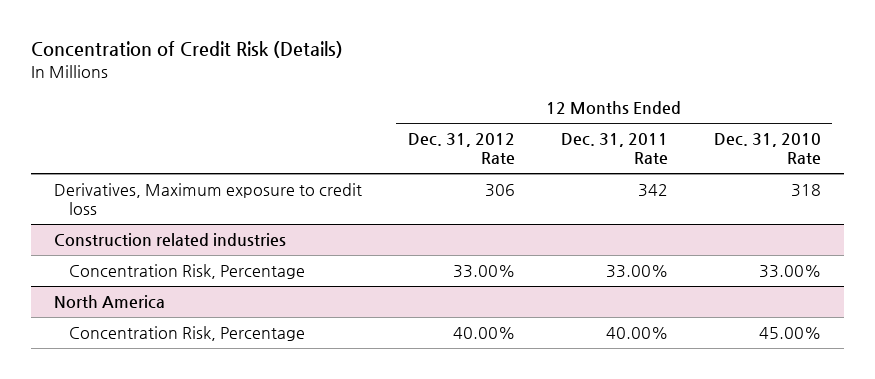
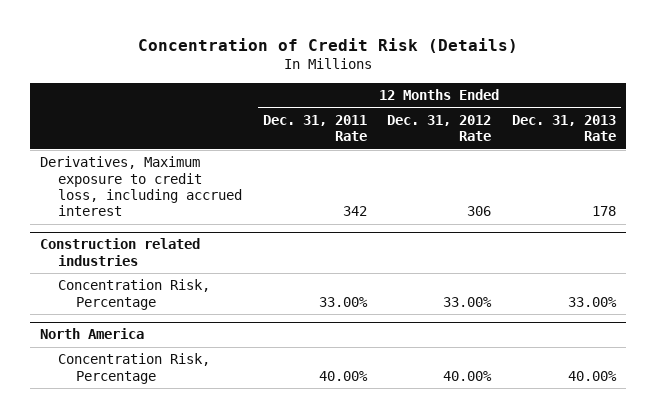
- | 12 Months Ended Dec. 31, 2012 Rate | 12 Months Ended Dec. 31, 2011 Rate | 12 Months Ended Dec. 31, 2010 Rate
+ | 12 Months Ended Dec. 31, 2011 Rate | 12 Months Ended Dec. 31, 2012 Rate | 12 Months Ended Dec. 31, 2013 Rate
- Derivatives, Maximum exposure to credit loss | 306 | 342 | 318
+ Derivatives, Maximum exposure to credit loss, including accrued interest | 342 | 306 | 178

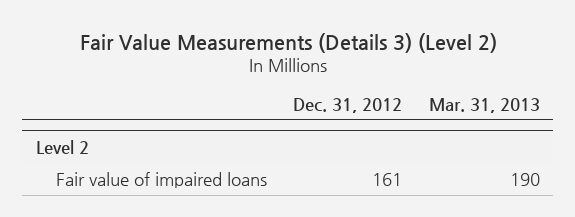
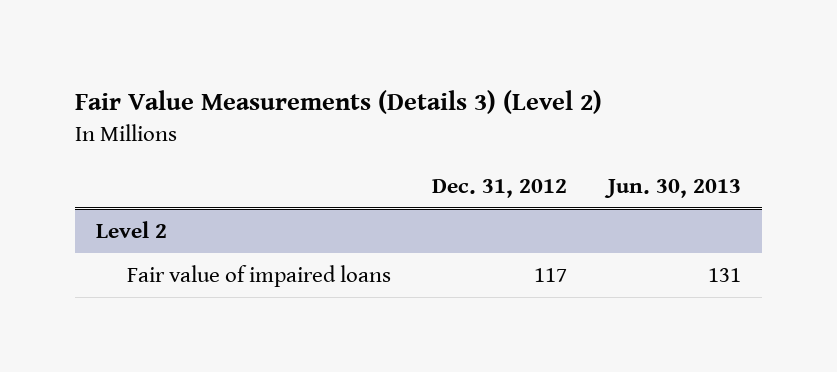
- | Dec. 31, 2012 | Mar. 31, 2013
+ | Dec. 31, 2012 | Jun. 30, 2013
@ Level 2
- Fair value of impaired loans | 161 | 190
+ Fair value of impaired loans | 117 | 131

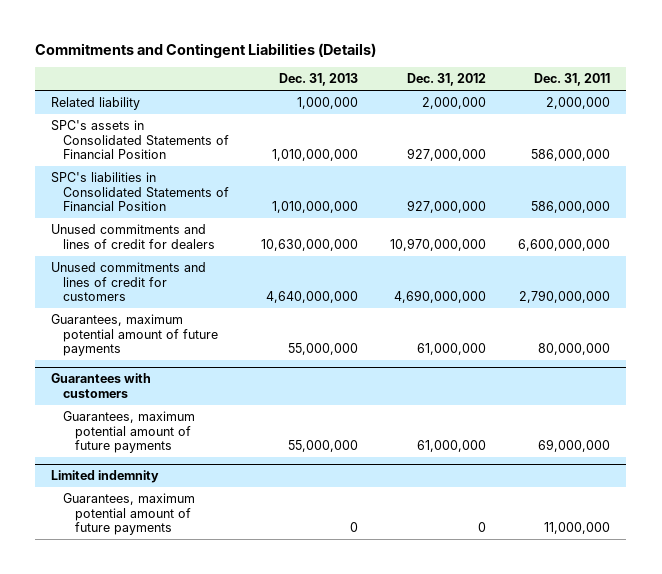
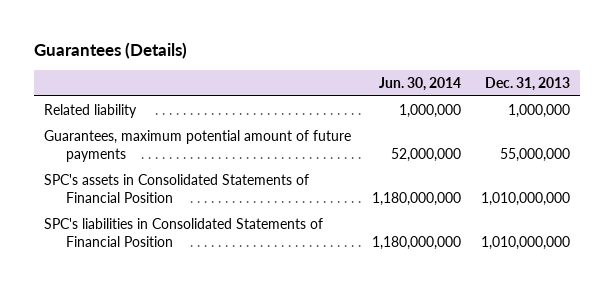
- Commitments and Contingent Liabilities (Details)
+ Guarantees (Details)
- | Dec. 31, 2013 | Dec. 31, 2012 | Dec. 31, 2011
+ | Jun. 30, 2014 | Dec. 31, 2013
moved up: Guarantees, maximum potential amount of future payments | 52,000,000 | 55,000,000
- Unused commitments and lines of credit for dealers | 10,630,000,000 | 10,970,000,000 | 6,600,000,000
- Unused commitments and lines of credit for customers | 4,640,000,000 | 4,690,000,000 | 2,790,000,000
- Guarantees with customers
- Guarantees, maximum potential amount of future payments | 55,000,000 | 61,000,000 | 69,000,000
- Limited indemnity
- Guarantees, maximum potential amount of future payments | 0 | 0 | 11,000,000

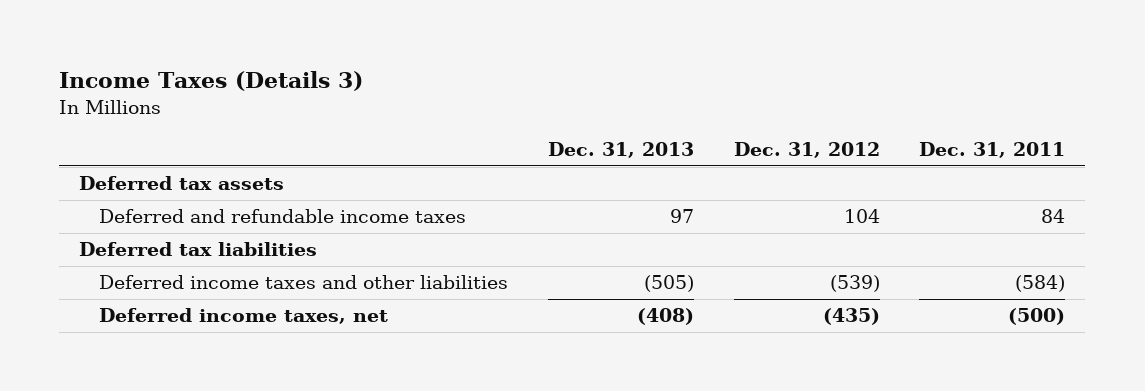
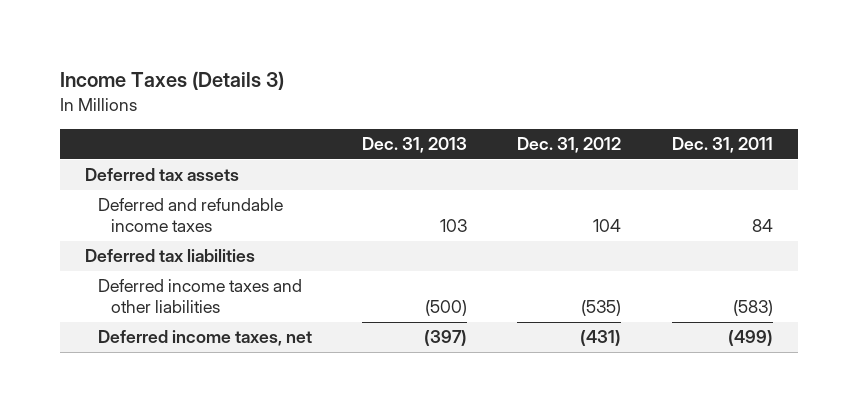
- Deferred and refundable income taxes | 97 | 104 | 84
+ Deferred and refundable income taxes | 103 | 104 | 84
- Deferred income taxes and other liabilities | (505) | (539) | (584)
- Deferred income taxes, net | (408) | (435) | (500)
+ Deferred income taxes and other liabilities | (500) | (535) | (583)
+ Deferred income taxes, net | (397) | (431) | (499)

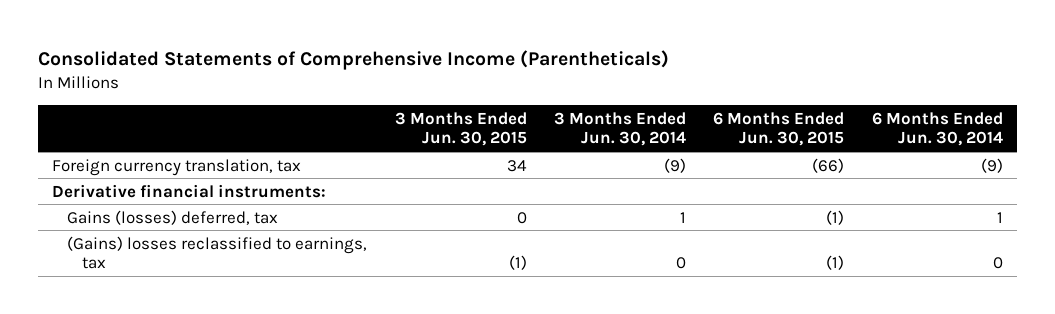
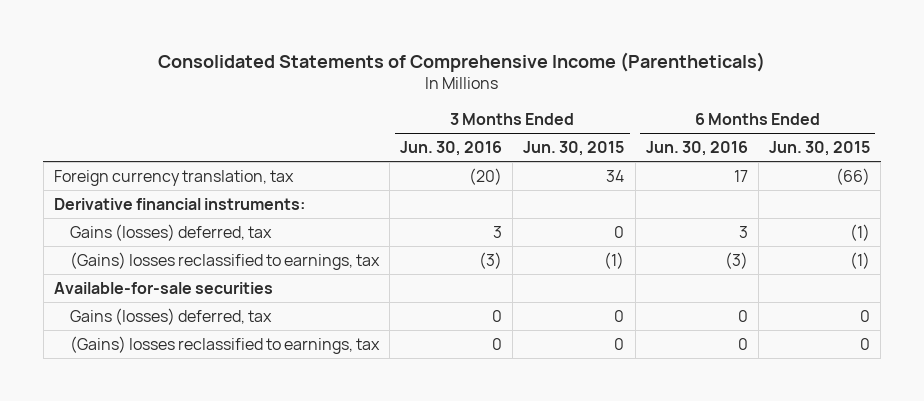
- | 3 Months Ended Jun. 30, 2015 | 3 Months Ended Jun. 30, 2014 | 6 Months Ended Jun. 30, 2015 | 6 Months Ended Jun. 30, 2014
+ | 3 Months Ended Jun. 30, 2016 | 3 Months Ended Jun. 30, 2015 | 6 Months Ended Jun. 30, 2016 | 6 Months Ended Jun. 30, 2015
+ Available-for-sale securities
+ Gains (losses) deferred, tax | 0 | 0 | 0 | 0
+ (Gains) losses reclassified to earnings, tax | 0 | 0 | 0 | 0

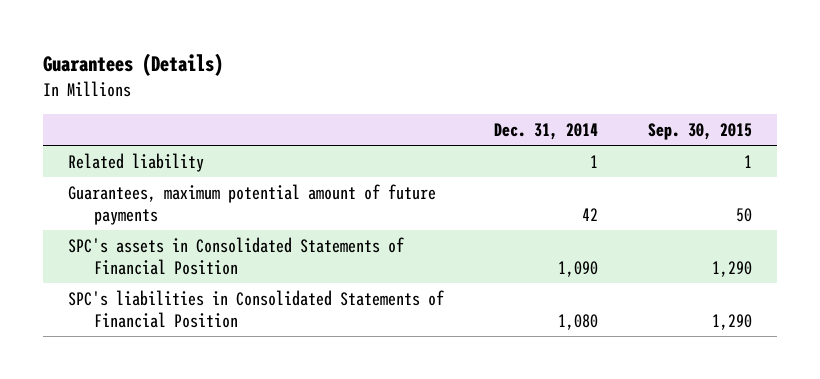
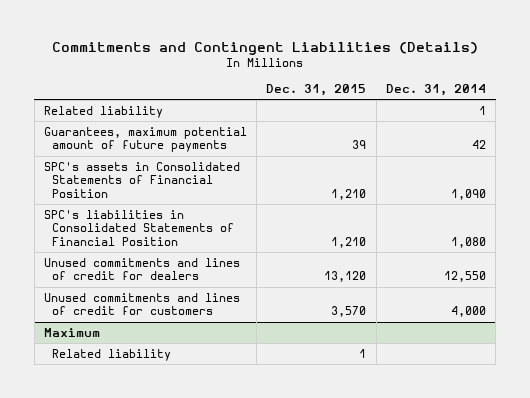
- Guarantees (Details)
+ Commitments and Contingent Liabilities (Details)
- | Dec. 31, 2014 | Sep. 30, 2015
+ | Dec. 31, 2015 | Dec. 31, 2014
+ Unused commitments and lines of credit for dealers | 13,120 | 12,550
+ Unused commitments and lines of credit for customers | 3,570 | 4,000
+ Maximum
+ Related liability | 1 |

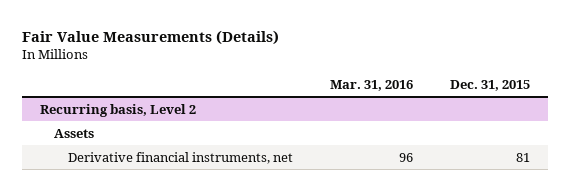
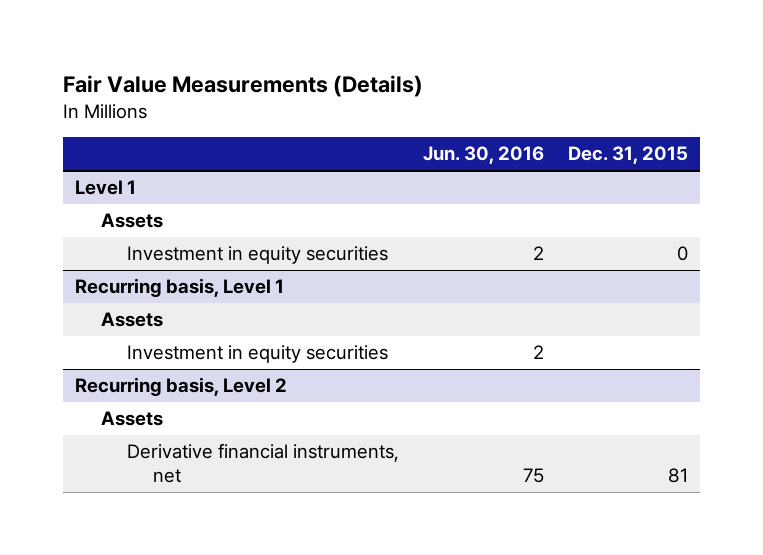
- | Mar. 31, 2016 | Dec. 31, 2015
+ | Jun. 30, 2016 | Dec. 31, 2015
+ Level 1
+ Assets
+ Investment in equity securities | 2 | 0
+ Recurring basis, Level 1
+ Assets
+ Investment in equity securities | 2 |

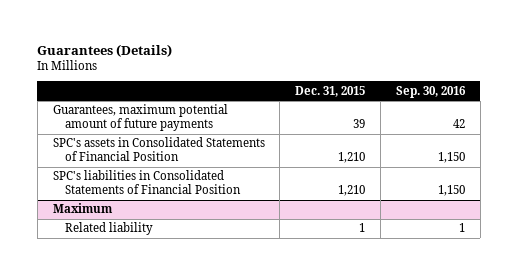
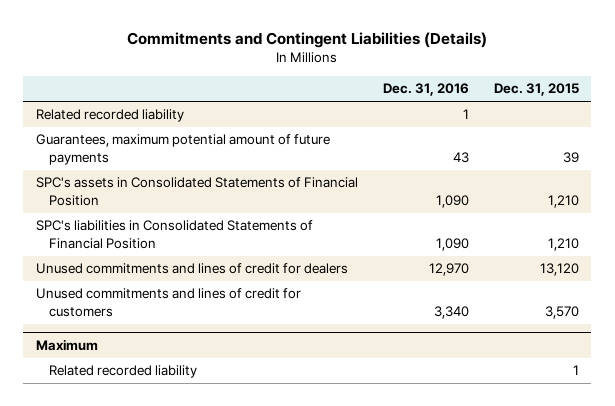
- Guarantees (Details)
+ Commitments and Contingent Liabilities (Details)
- | Dec. 31, 2015 | Sep. 30, 2016
+ | Dec. 31, 2016 | Dec. 31, 2015
+ Related recorded liability | 1 |
+ Unused commitments and lines of credit for dealers | 12,970 | 13,120
+ Unused commitments and lines of credit for customers | 3,340 | 3,570
@ Maximum
- Related liability | 1 | 1
+ Related recorded liability | | 1

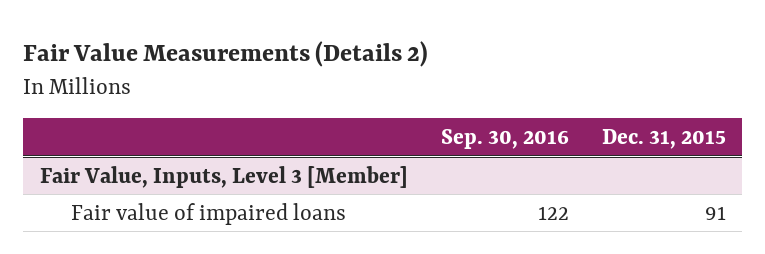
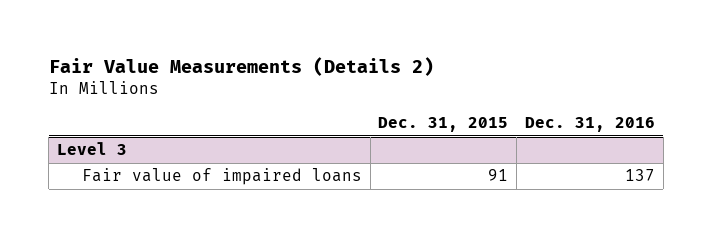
- | Sep. 30, 2016 | Dec. 31, 2015
+ | Dec. 31, 2015 | Dec. 31, 2016
- Fair Value, Inputs, Level 3 [Member]
+ Level 3

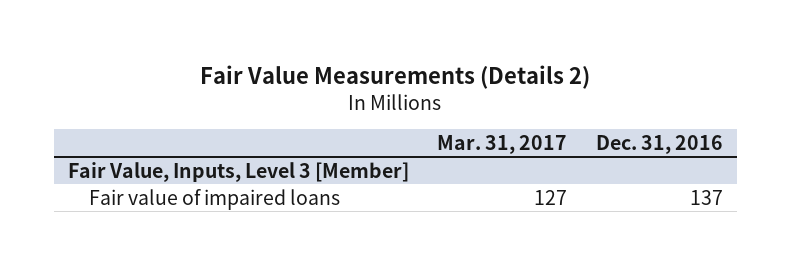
- | Dec. 31, 2015 | Dec. 31, 2016
+ | Mar. 31, 2017 | Dec. 31, 2016
- Level 3
+ Fair Value, Inputs, Level 3 [Member]

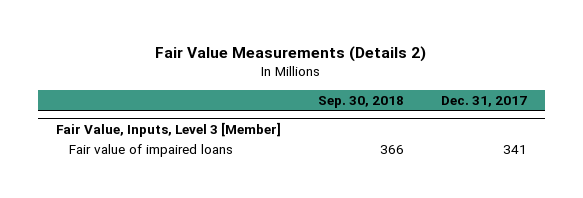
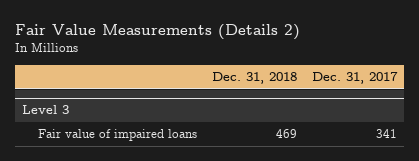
- | Sep. 30, 2018 | Dec. 31, 2017
+ | Dec. 31, 2018 | Dec. 31, 2017
- Fair Value, Inputs, Level 3 [Member]
+ Level 3

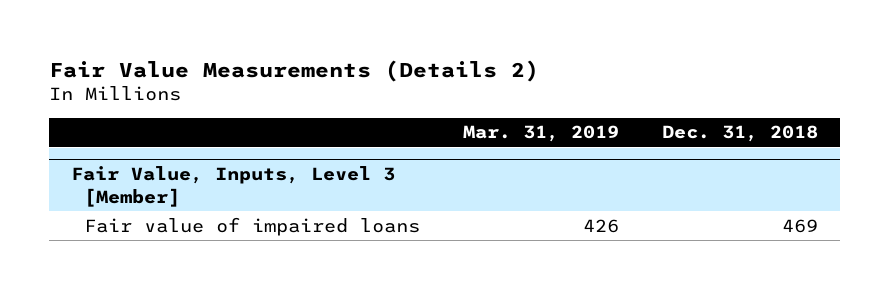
- | Dec. 31, 2018 | Dec. 31, 2017
+ | Mar. 31, 2019 | Dec. 31, 2018
- Level 3
+ Fair Value, Inputs, Level 3 [Member]

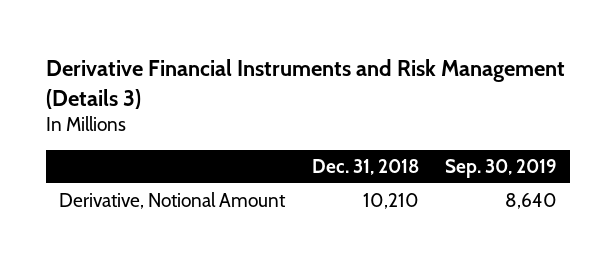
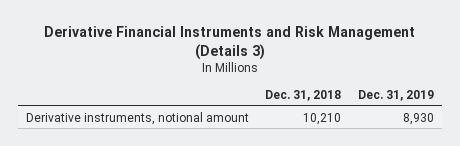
- | Dec. 31, 2018 | Sep. 30, 2019
+ | Dec. 31, 2018 | Dec. 31, 2019
- Derivative, Notional Amount | 10,210 | 8,640
+ Derivative instruments, notional amount | 10,210 | 8,930

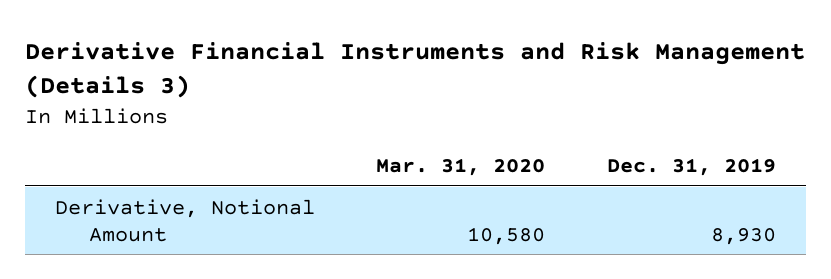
- | Dec. 31, 2018 | Dec. 31, 2019
+ | Mar. 31, 2020 | Dec. 31, 2019
- Derivative instruments, notional amount | 10,210 | 8,930
+ Derivative, Notional Amount | 10,580 | 8,930

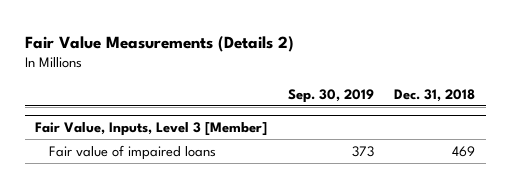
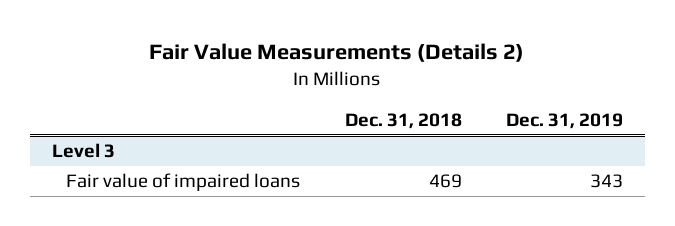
- | Sep. 30, 2019 | Dec. 31, 2018
+ | Dec. 31, 2018 | Dec. 31, 2019
- Fair Value, Inputs, Level 3 [Member]
+ Level 3

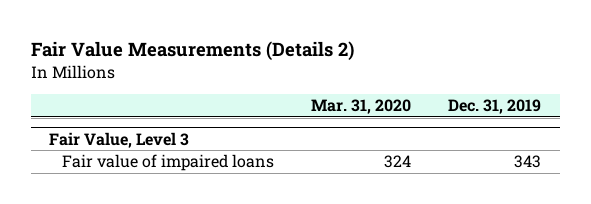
- | Dec. 31, 2018 | Dec. 31, 2019
+ | Mar. 31, 2020 | Dec. 31, 2019
- Level 3
+ Fair Value, Level 3

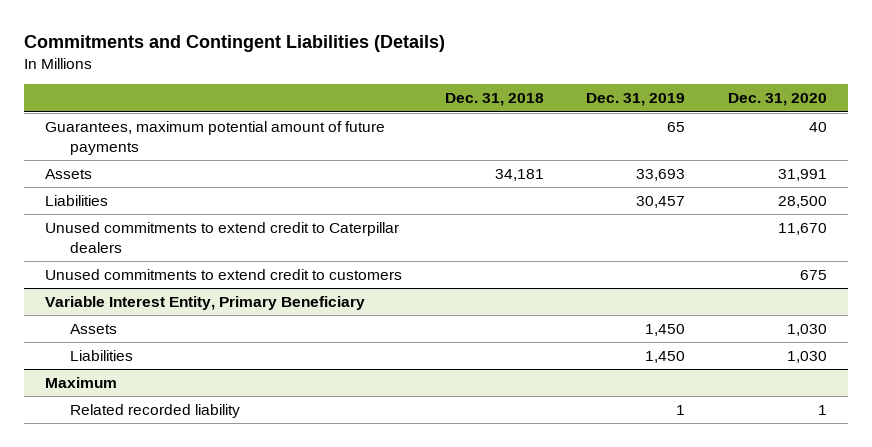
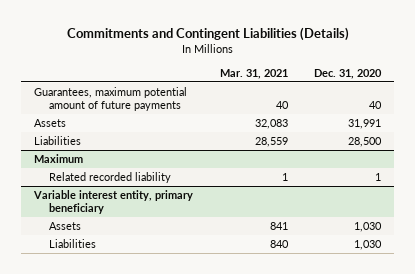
- | Dec. 31, 2018 | Dec. 31, 2019 | Dec. 31, 2020
+ | Mar. 31, 2021 | Dec. 31, 2020
- Unused commitments to extend credit to Caterpillar dealers | | | 11,670
- Unused commitments to extend credit to customers | | | 675
- Variable Interest Entity, Primary Beneficiary
- Assets | | 1,450 | 1,030
- Liabilities | | 1,450 | 1,030
+ Variable interest entity, primary beneficiary
+ Assets | 841 | 1,030
+ Liabilities | 840 | 1,030

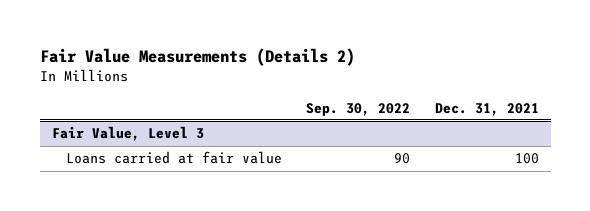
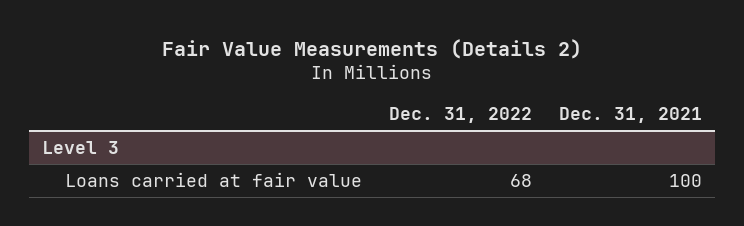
- | Sep. 30, 2022 | Dec. 31, 2021
+ | Dec. 31, 2022 | Dec. 31, 2021
- Fair Value, Level 3
+ Level 3

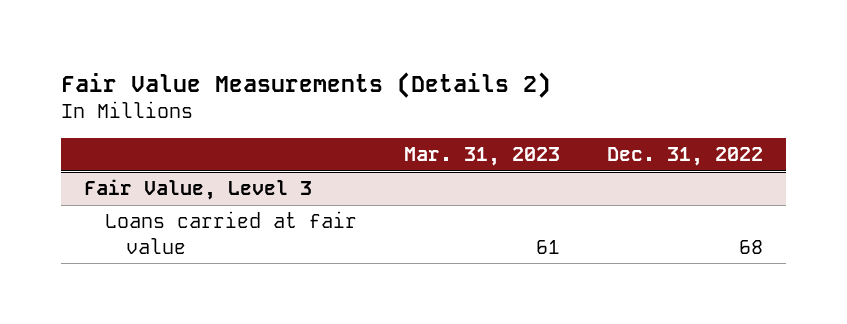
- | Dec. 31, 2022 | Dec. 31, 2021
+ | Mar. 31, 2023 | Dec. 31, 2022
- Level 3
+ Fair Value, Level 3

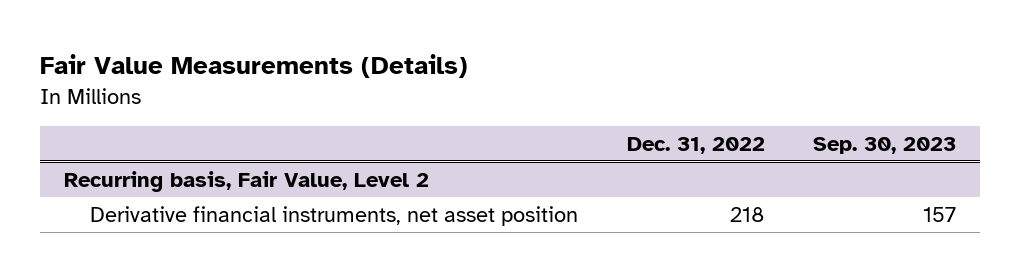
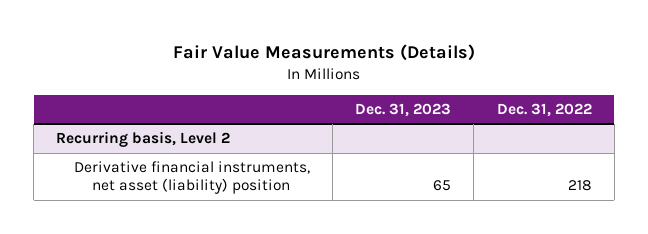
- | Dec. 31, 2022 | Sep. 30, 2023
+ | Dec. 31, 2023 | Dec. 31, 2022
- Recurring basis, Fair Value, Level 2
- Derivative financial instruments, net asset position | 218 | 157
+ Recurring basis, Level 2
+ Derivative financial instruments, net asset (liability) position | 65 | 218

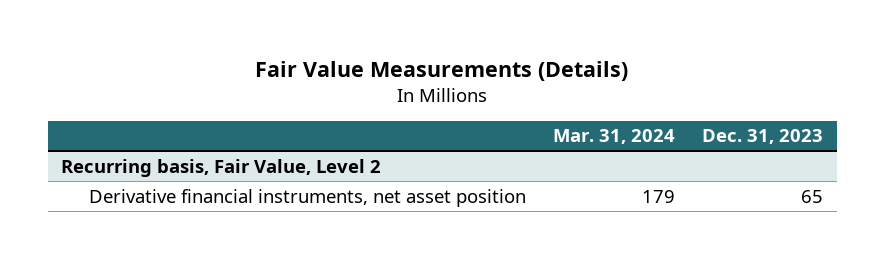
- | Dec. 31, 2023 | Dec. 31, 2022
+ | Mar. 31, 2024 | Dec. 31, 2023
- Recurring basis, Level 2
- Derivative financial instruments, net asset (liability) position | 65 | 218
+ Recurring basis, Fair Value, Level 2
+ Derivative financial instruments, net asset position | 179 | 65

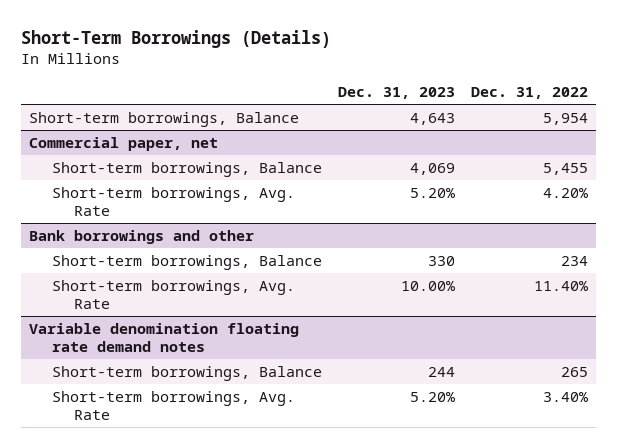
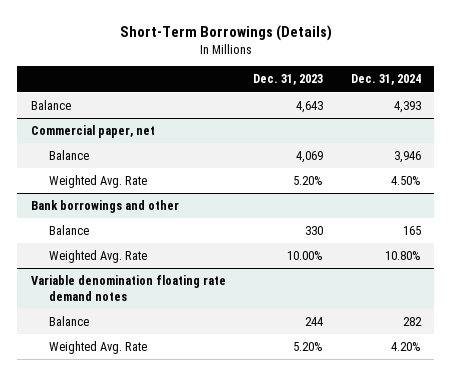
- | Dec. 31, 2023 | Dec. 31, 2022
+ | Dec. 31, 2023 | Dec. 31, 2024
- Short-term borrowings, Balance | 4,643 | 5,954
+ Balance | 4,643 | 4,393
@ Commercial paper, net
- Short-term borrowings, Balance | 4,069 | 5,455
- Short-term borrowings, Avg. Rate | 5.20% | 4.20%
+ Balance | 4,069 | 3,946
+ Weighted Avg. Rate | 5.20% | 4.50%
@ Bank borrowings and other
- Short-term borrowings, Balance | 330 | 234
- Short-term borrowings, Avg. Rate | 10.00% | 11.40%
+ Balance | 330 | 165
+ Weighted Avg. Rate | 10.00% | 10.80%
@ Variable denomination floating rate demand notes
- Short-term borrowings, Balance | 244 | 265
- Short-term borrowings, Avg. Rate | 5.20% | 3.40%
+ Balance | 244 | 282
+ Weighted Avg. Rate | 5.20% | 4.20%

